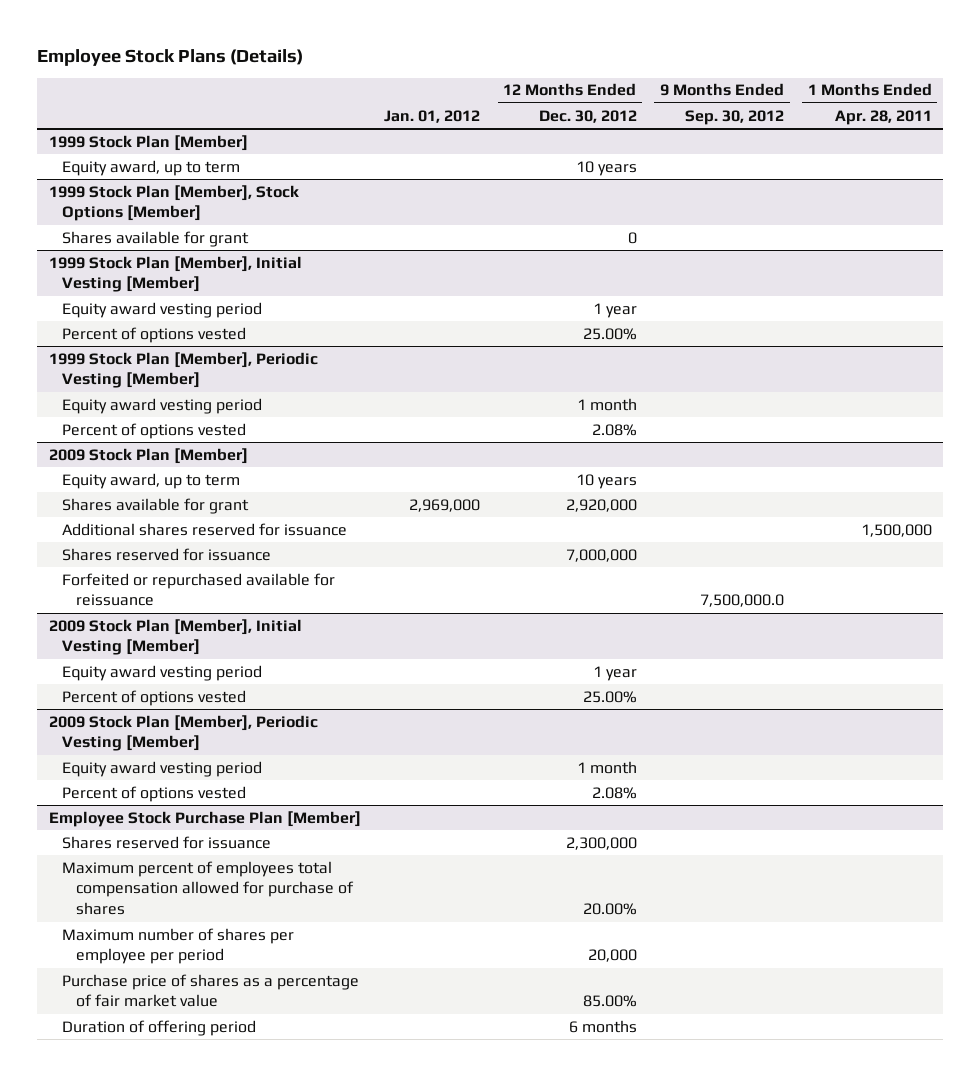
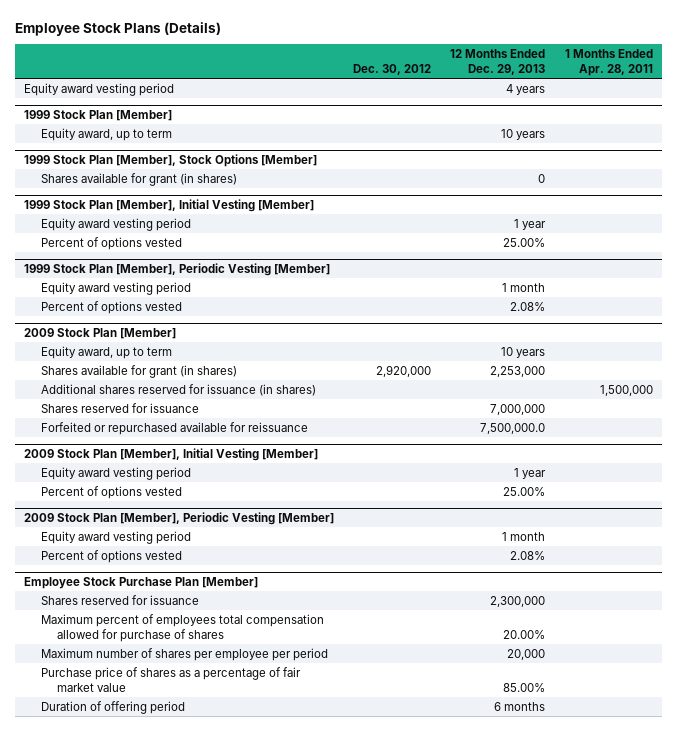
- | Jan. 01, 2012 | 12 Months Ended Dec. 30, 2012 | 9 Months Ended Sep. 30, 2012 | 1 Months Ended Apr. 28, 2011
+ | Dec. 30, 2012 | 12 Months Ended Dec. 29, 2013 | 1 Months Ended Apr. 28, 2011
+ Equity award vesting period | | 4 years |
@ 1999 Stock Plan [Member], Stock Options [Member]
- Shares available for grant | | 0 | |
+ Shares available for grant (in shares) | | 0 |
@ 2009 Stock Plan [Member]
- Shares available for grant | 2,969,000 | 2,920,000 | |
- Additional shares reserved for issuance | | | | 1,500,000
+ Shares available for grant (in shares) | 2,920,000 | 2,253,000 |
+ Additional shares reserved for issuance (in shares) | | | 1,500,000

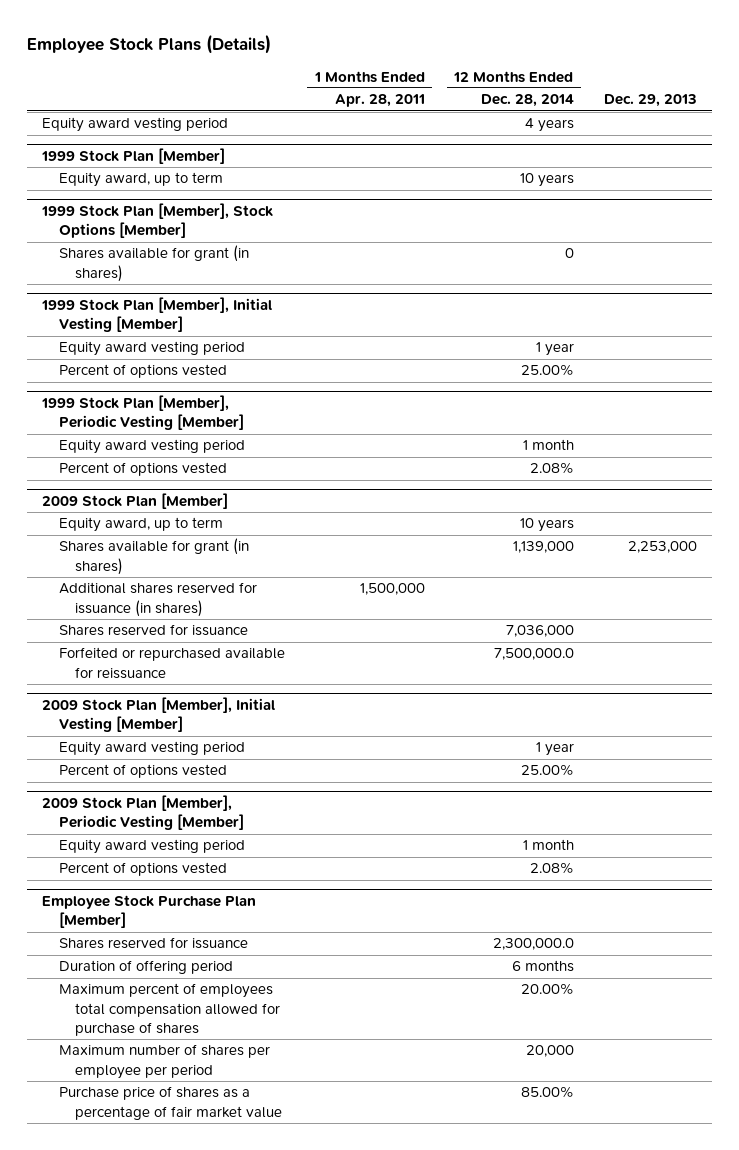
- | Dec. 30, 2012 | 12 Months Ended Dec. 29, 2013 | 1 Months Ended Apr. 28, 2011
+ | 1 Months Ended Apr. 28, 2011 | 12 Months Ended Dec. 28, 2014 | Dec. 29, 2013
@ Employee Stock Purchase Plan [Member]
moved up: Duration of offering period | | 6 months |

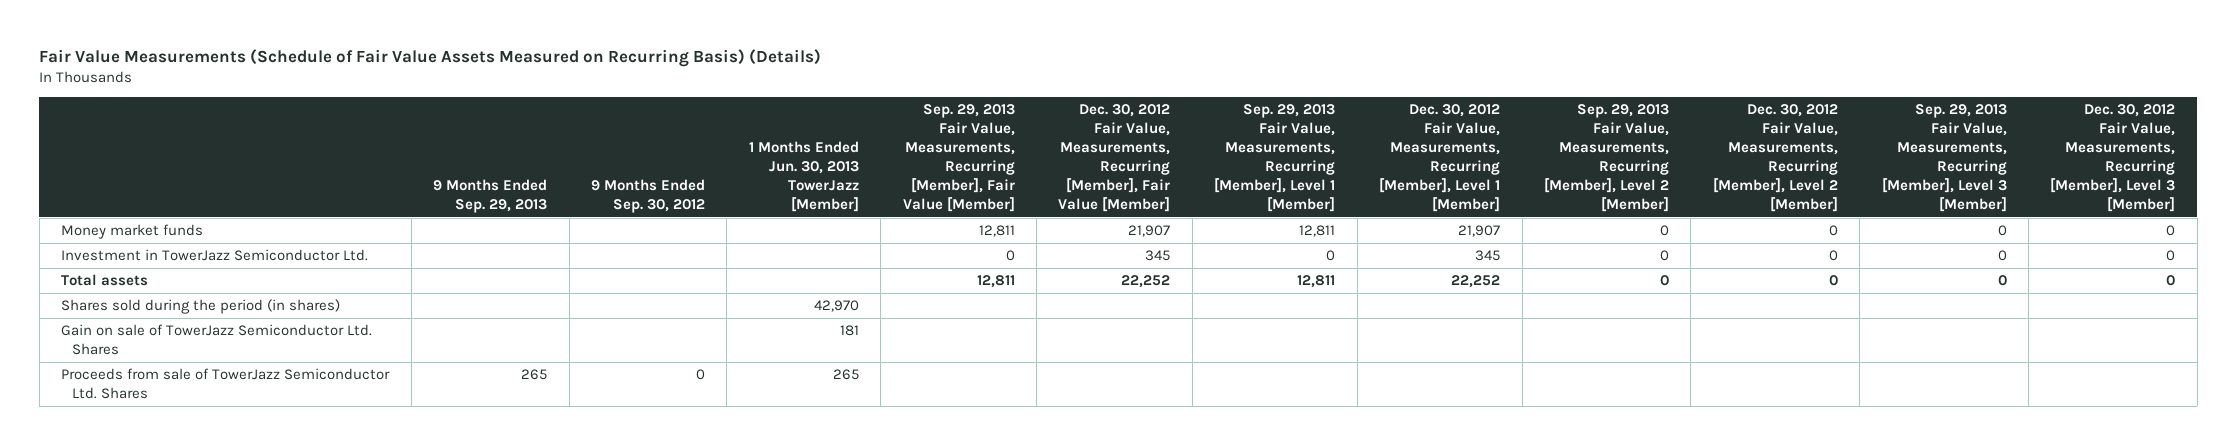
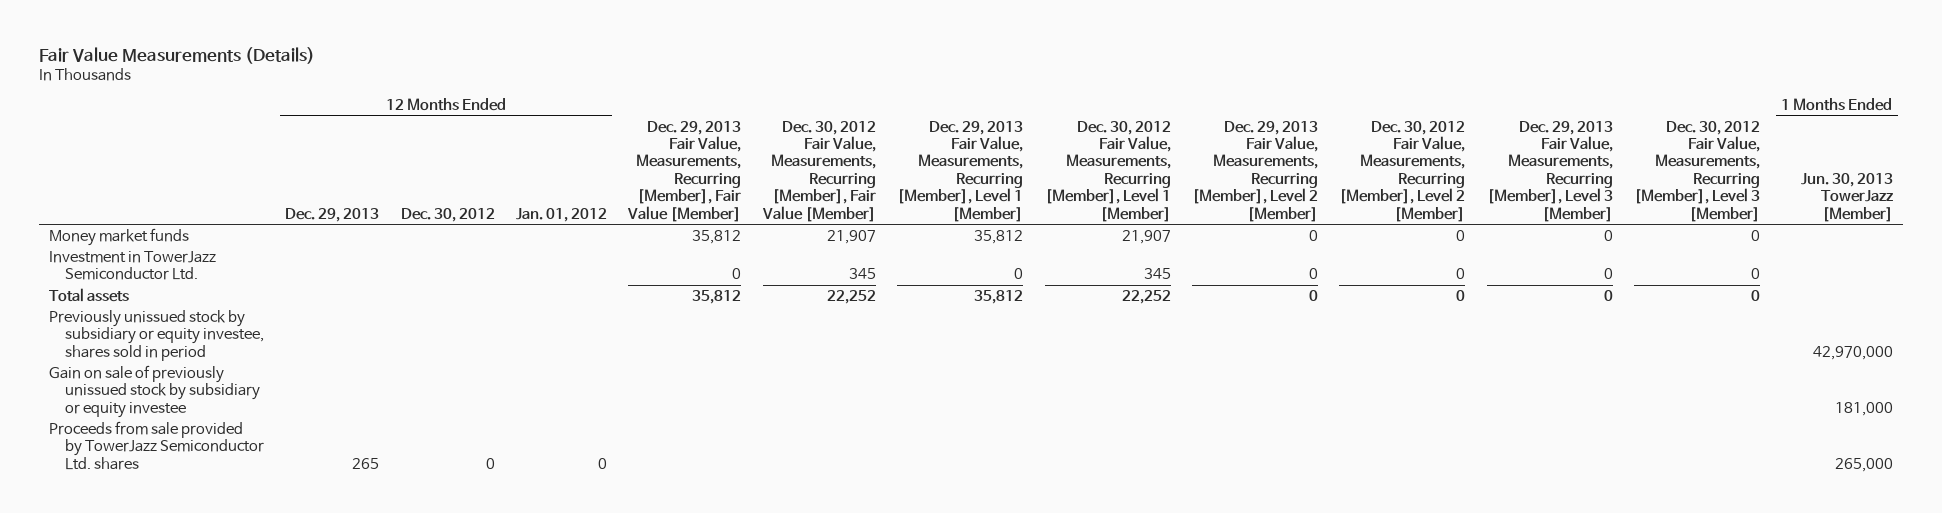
- Fair Value Measurements (Schedule of Fair Value Assets Measured on Recurring Basis) (Details)
+ Fair Value Measurements (Details)
- | 9 Months Ended Sep. 29, 2013 | 9 Months Ended Sep. 30, 2012 | 1 Months Ended Jun. 30, 2013 TowerJazz [Member] | Sep. 29, 2013 Fair Value, Measurements, Recurring [Member], Fair Value [Member] | Dec. 30, 2012 Fair Value, Measurements, Recurring [Member], Fair Value [Member] | Sep. 29, 2013 Fair Value, Measurements, Recurring [Member], Level 1 [Member] | Dec. 30, 2012 Fair Value, Measurements, Recurring [Member], Level 1 [Member] | Sep. 29, 2013 Fair Value, Measurements, Recurring [Member], Level 2 [Member] | Dec. 30, 2012 Fair Value, Measurements, Recurring [Member], Level 2 [Member] | Sep. 29, 2013 Fair Value, Measurements, Recurring [Member], Level 3 [Member] | Dec. 30, 2012 Fair Value, Measurements, Recurring [Member], Level 3 [Member]
+ | 12 Months Ended Dec. 29, 2013 | 12 Months Ended Dec. 30, 2012 | 12 Months Ended Jan. 01, 2012 | Dec. 29, 2013 Fair Value, Measurements, Recurring [Member], Fair Value [Member] | Dec. 30, 2012 Fair Value, Measurements, Recurring [Member], Fair Value [Member] | Dec. 29, 2013 Fair Value, Measurements, Recurring [Member], Level 1 [Member] | Dec. 30, 2012 Fair Value, Measurements, Recurring [Member], Level 1 [Member] | Dec. 29, 2013 Fair Value, Measurements, Recurring [Member], Level 2 [Member] | Dec. 30, 2012 Fair Value, Measurements, Recurring [Member], Level 2 [Member] | Dec. 29, 2013 Fair Value, Measurements, Recurring [Member], Level 3 [Member] | Dec. 30, 2012 Fair Value, Measurements, Recurring [Member], Level 3 [Member] | 1 Months Ended Jun. 30, 2013 TowerJazz [Member]
- Shares sold during the period (in shares) | | | 42,970 | | | | | | | |
- Gain on sale of TowerJazz Semiconductor Ltd. Shares | | | 181 | | | | | | | |
- Proceeds from sale of TowerJazz Semiconductor Ltd. Shares | 265 | 0 | 265 | | | | | | | |
+ Previously unissued stock by subsidiary or equity investee, shares sold in period | | | | | | | | | | | | 42,970,000
+ Gain on sale of previously unissued stock by subsidiary or equity investee | | | | | | | | | | | | 181,000
+ Proceeds from sale provided by TowerJazz Semiconductor Ltd. shares | 265 | 0 | 0 | | | | | | | | | 265,000

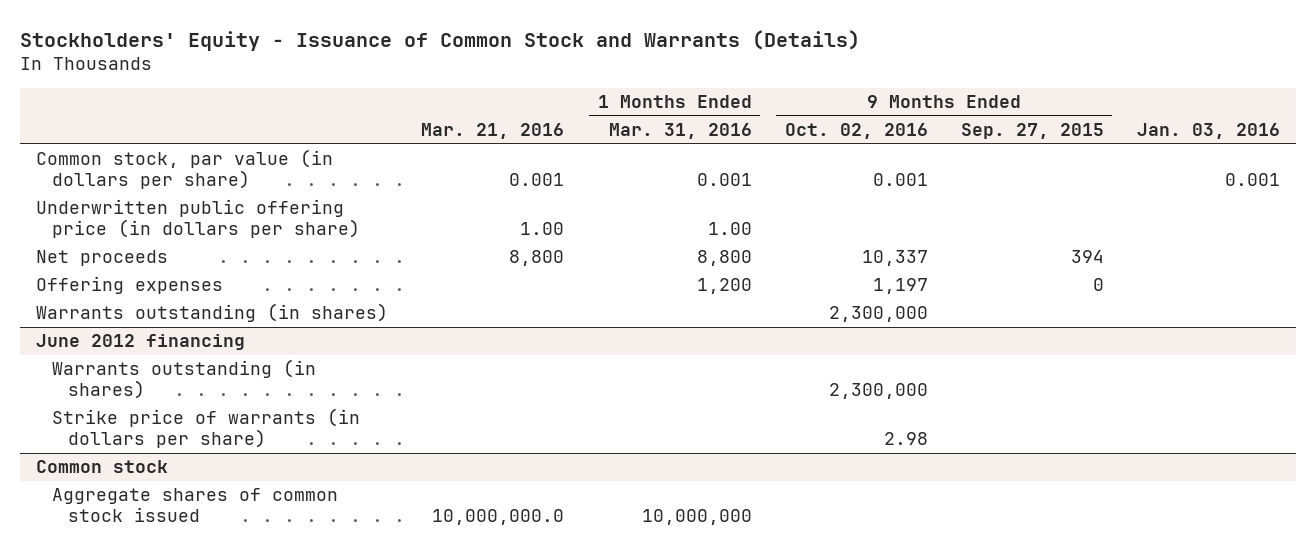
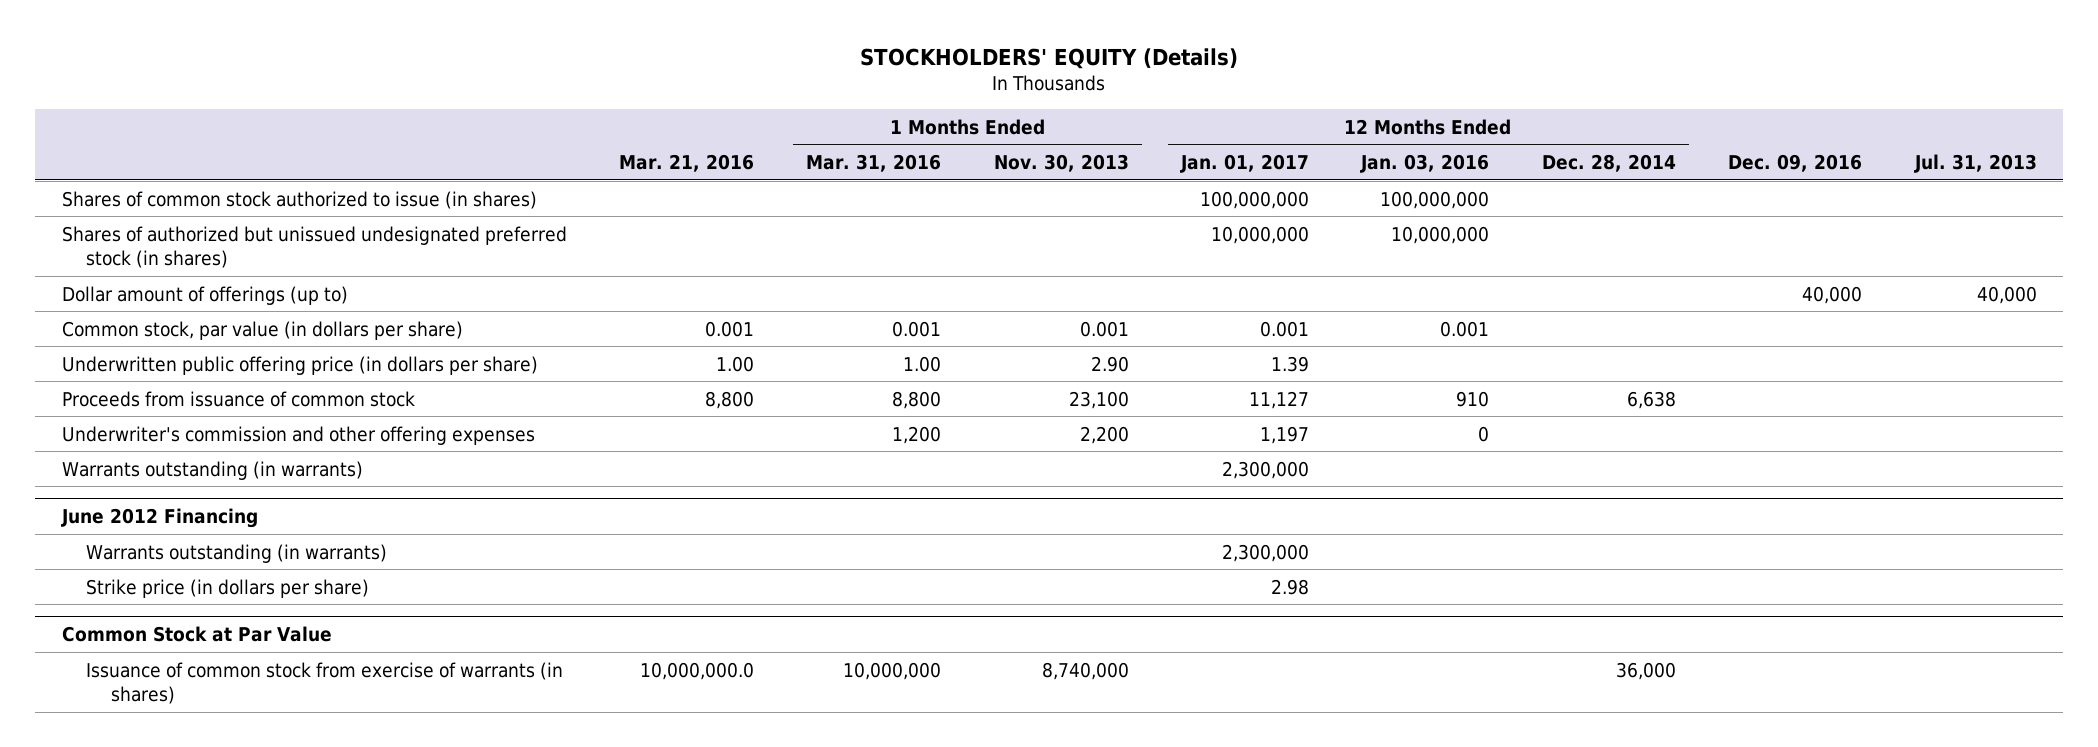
- Stockholders' Equity - Issuance of Common Stock and Warrants (Details)
+ STOCKHOLDERS' EQUITY (Details)
- | Mar. 21, 2016 | 1 Months Ended Mar. 31, 2016 | 9 Months Ended Oct. 02, 2016 | 9 Months Ended Sep. 27, 2015 | Jan. 03, 2016
+ | Mar. 21, 2016 | 1 Months Ended Mar. 31, 2016 | 1 Months Ended Nov. 30, 2013 | 12 Months Ended Jan. 01, 2017 | 12 Months Ended Jan. 03, 2016 | 12 Months Ended Dec. 28, 2014 | Dec. 09, 2016 | Jul. 31, 2013
+ Shares of common stock authorized to issue (in shares) | | | | 100,000,000 | 100,000,000 | | |
+ Shares of authorized but unissued undesignated preferred stock (in shares) | | | | 10,000,000 | 10,000,000 | | |
+ Dollar amount of offerings (up to) | | | | | | | 40,000 | 40,000
- Net proceeds | 8,800 | 8,800 | 10,337 | 394 |
- Offering expenses | | 1,200 | 1,197 | 0 |
- Warrants outstanding (in shares) | | | 2,300,000 | |
- June 2012 financing
- Warrants outstanding (in shares) | | | 2,300,000 | |
- Strike price of warrants (in dollars per share) | | | 2.98 | |
- Common stock
- Aggregate shares of common stock issued | 10,000,000.0 | 10,000,000 | | |
+ Proceeds from issuance of common stock | 8,800 | 8,800 | 23,100 | 11,127 | 910 | 6,638 | |
+ Underwriter's commission and other offering expenses | | 1,200 | 2,200 | 1,197 | 0 | | |
+ Warrants outstanding (in warrants) | | | | 2,300,000 | | | |
+ June 2012 Financing
+ Warrants outstanding (in warrants) | | | | 2,300,000 | | | |
+ Strike price (in dollars per share) | | | | 2.98 | | | |
+ Common Stock at Par Value
+ Issuance of common stock from exercise of warrants (in shares) | 10,000,000.0 | 10,000,000 | 8,740,000 | | | 36,000 | |

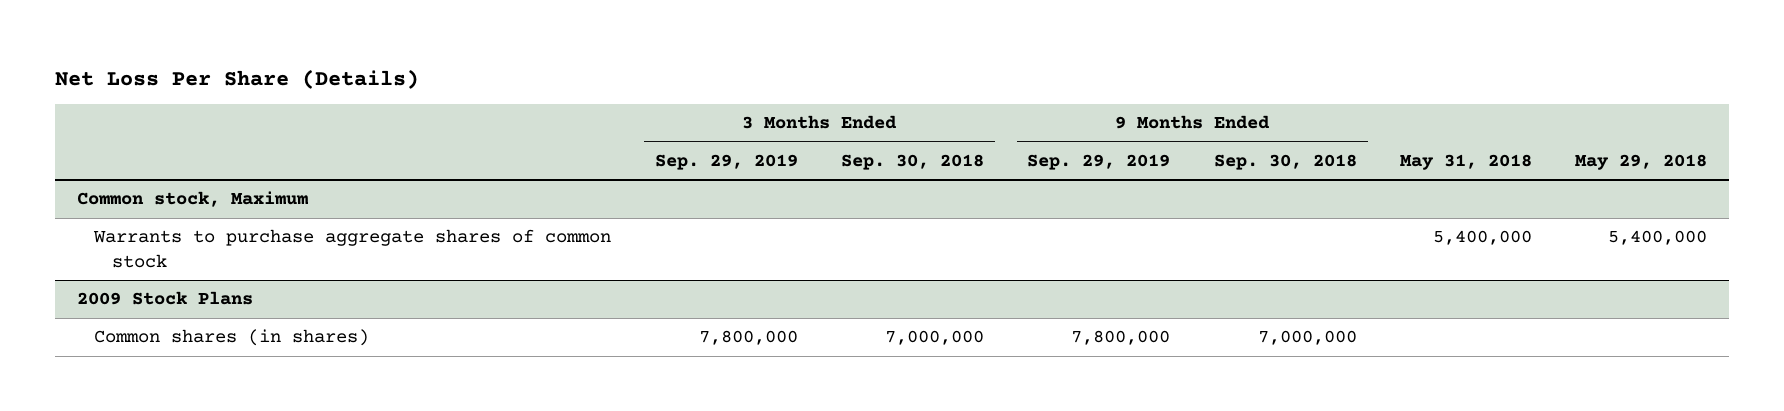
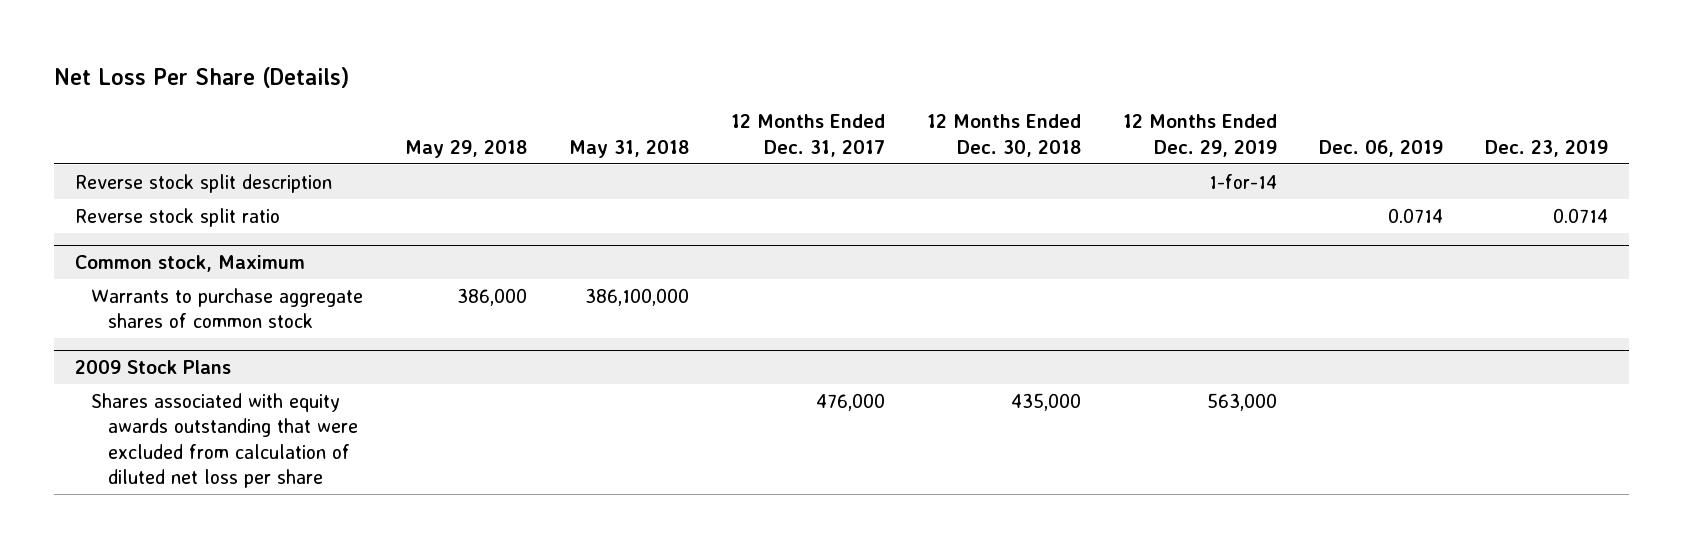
- | 3 Months Ended Sep. 29, 2019 | 3 Months Ended Sep. 30, 2018 | 9 Months Ended Sep. 29, 2019 | 9 Months Ended Sep. 30, 2018 | May 31, 2018 | May 29, 2018
+ | May 29, 2018 | May 31, 2018 | 12 Months Ended Dec. 31, 2017 | 12 Months Ended Dec. 30, 2018 | 12 Months Ended Dec. 29, 2019 | Dec. 06, 2019 | Dec. 23, 2019
+ Reverse stock split description | | | | | 1-for-14 | |
+ Reverse stock split ratio | | | | | | 0.0714 | 0.0714
@ Common stock, Maximum
- Warrants to purchase aggregate shares of common stock | | | | | 5,400,000 | 5,400,000
+ Warrants to purchase aggregate shares of common stock | 386,000 | 386,100,000 | | | | |
@ 2009 Stock Plans
- Common shares (in shares) | 7,800,000 | 7,000,000 | 7,800,000 | 7,000,000 | |
+ Shares associated with equity awards outstanding that were excluded from calculation of diluted net loss per share | | | 476,000 | 435,000 | 563,000 | |

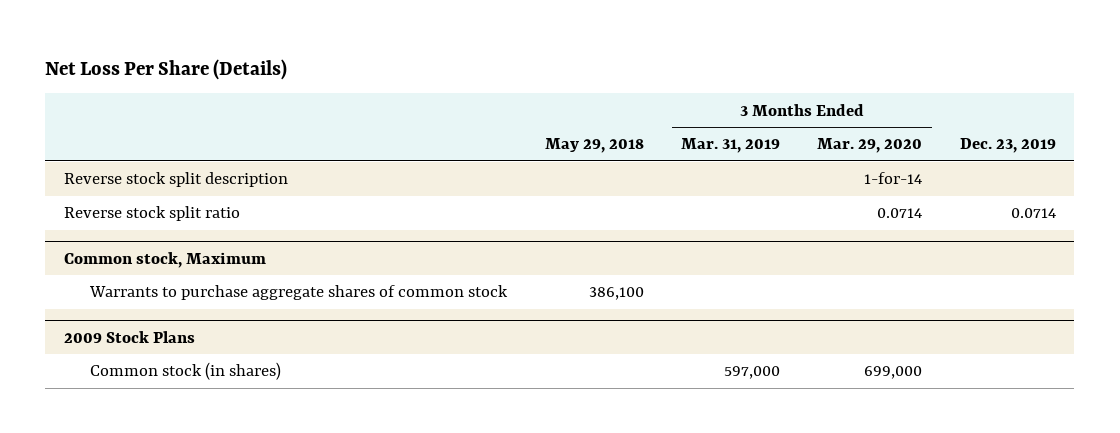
- | May 29, 2018 | May 31, 2018 | 12 Months Ended Dec. 31, 2017 | 12 Months Ended Dec. 30, 2018 | 12 Months Ended Dec. 29, 2019 | Dec. 06, 2019 | Dec. 23, 2019
+ | May 29, 2018 | 3 Months Ended Mar. 31, 2019 | 3 Months Ended Mar. 29, 2020 | Dec. 23, 2019
@ Common stock, Maximum
- Warrants to purchase aggregate shares of common stock | 386,000 | 386,100,000 | | | | |
+ Warrants to purchase aggregate shares of common stock | 386,100 | | |
@ 2009 Stock Plans
- Shares associated with equity awards outstanding that were excluded from calculation of diluted net loss per share | | | 476,000 | 435,000 | 563,000 | |
+ Common stock (in shares) | | 597,000 | 699,000 |

